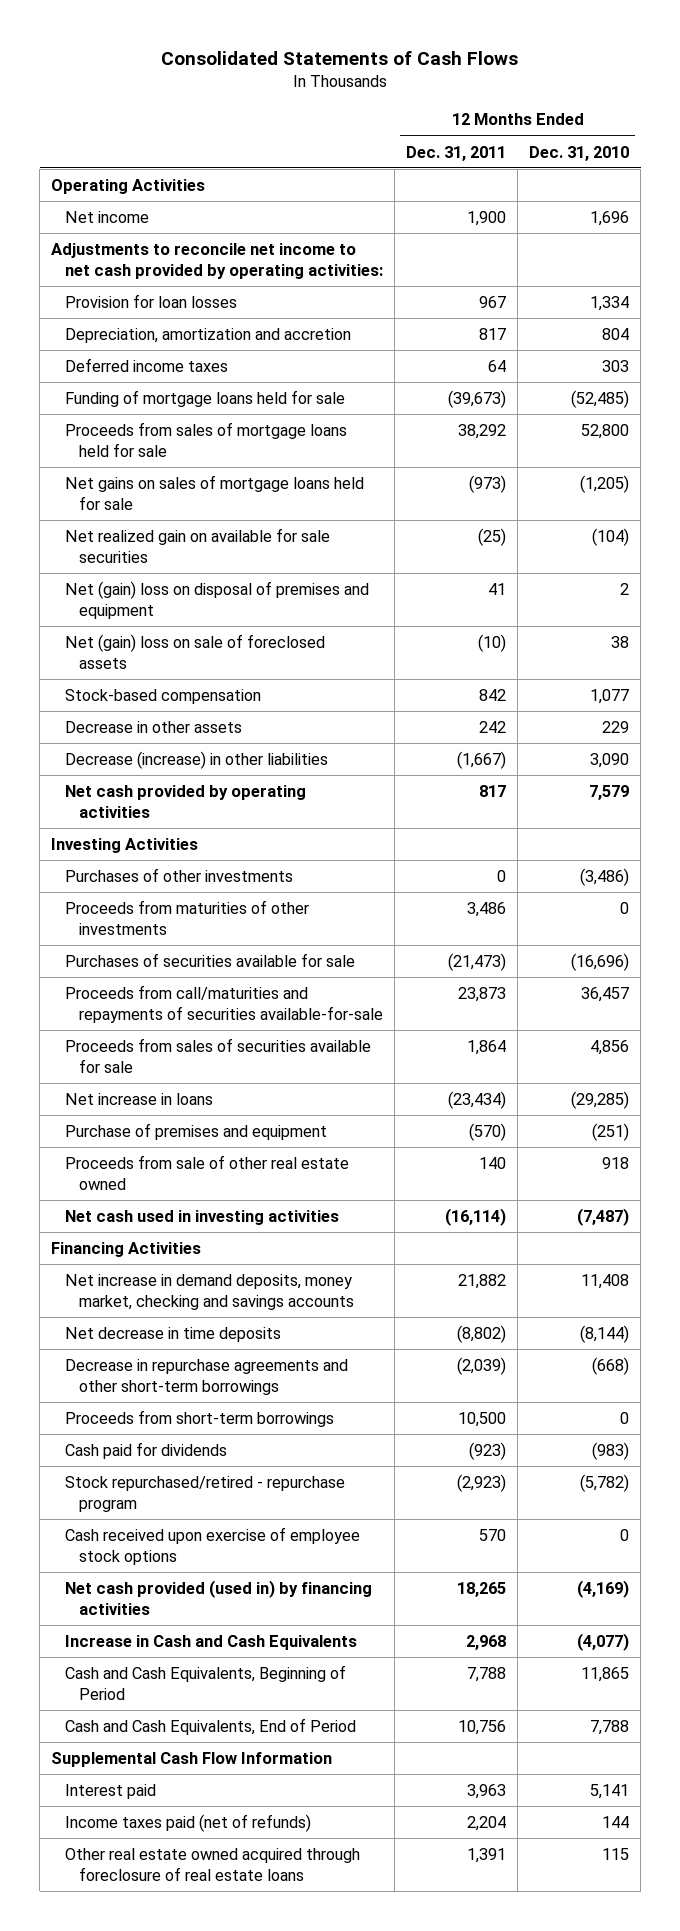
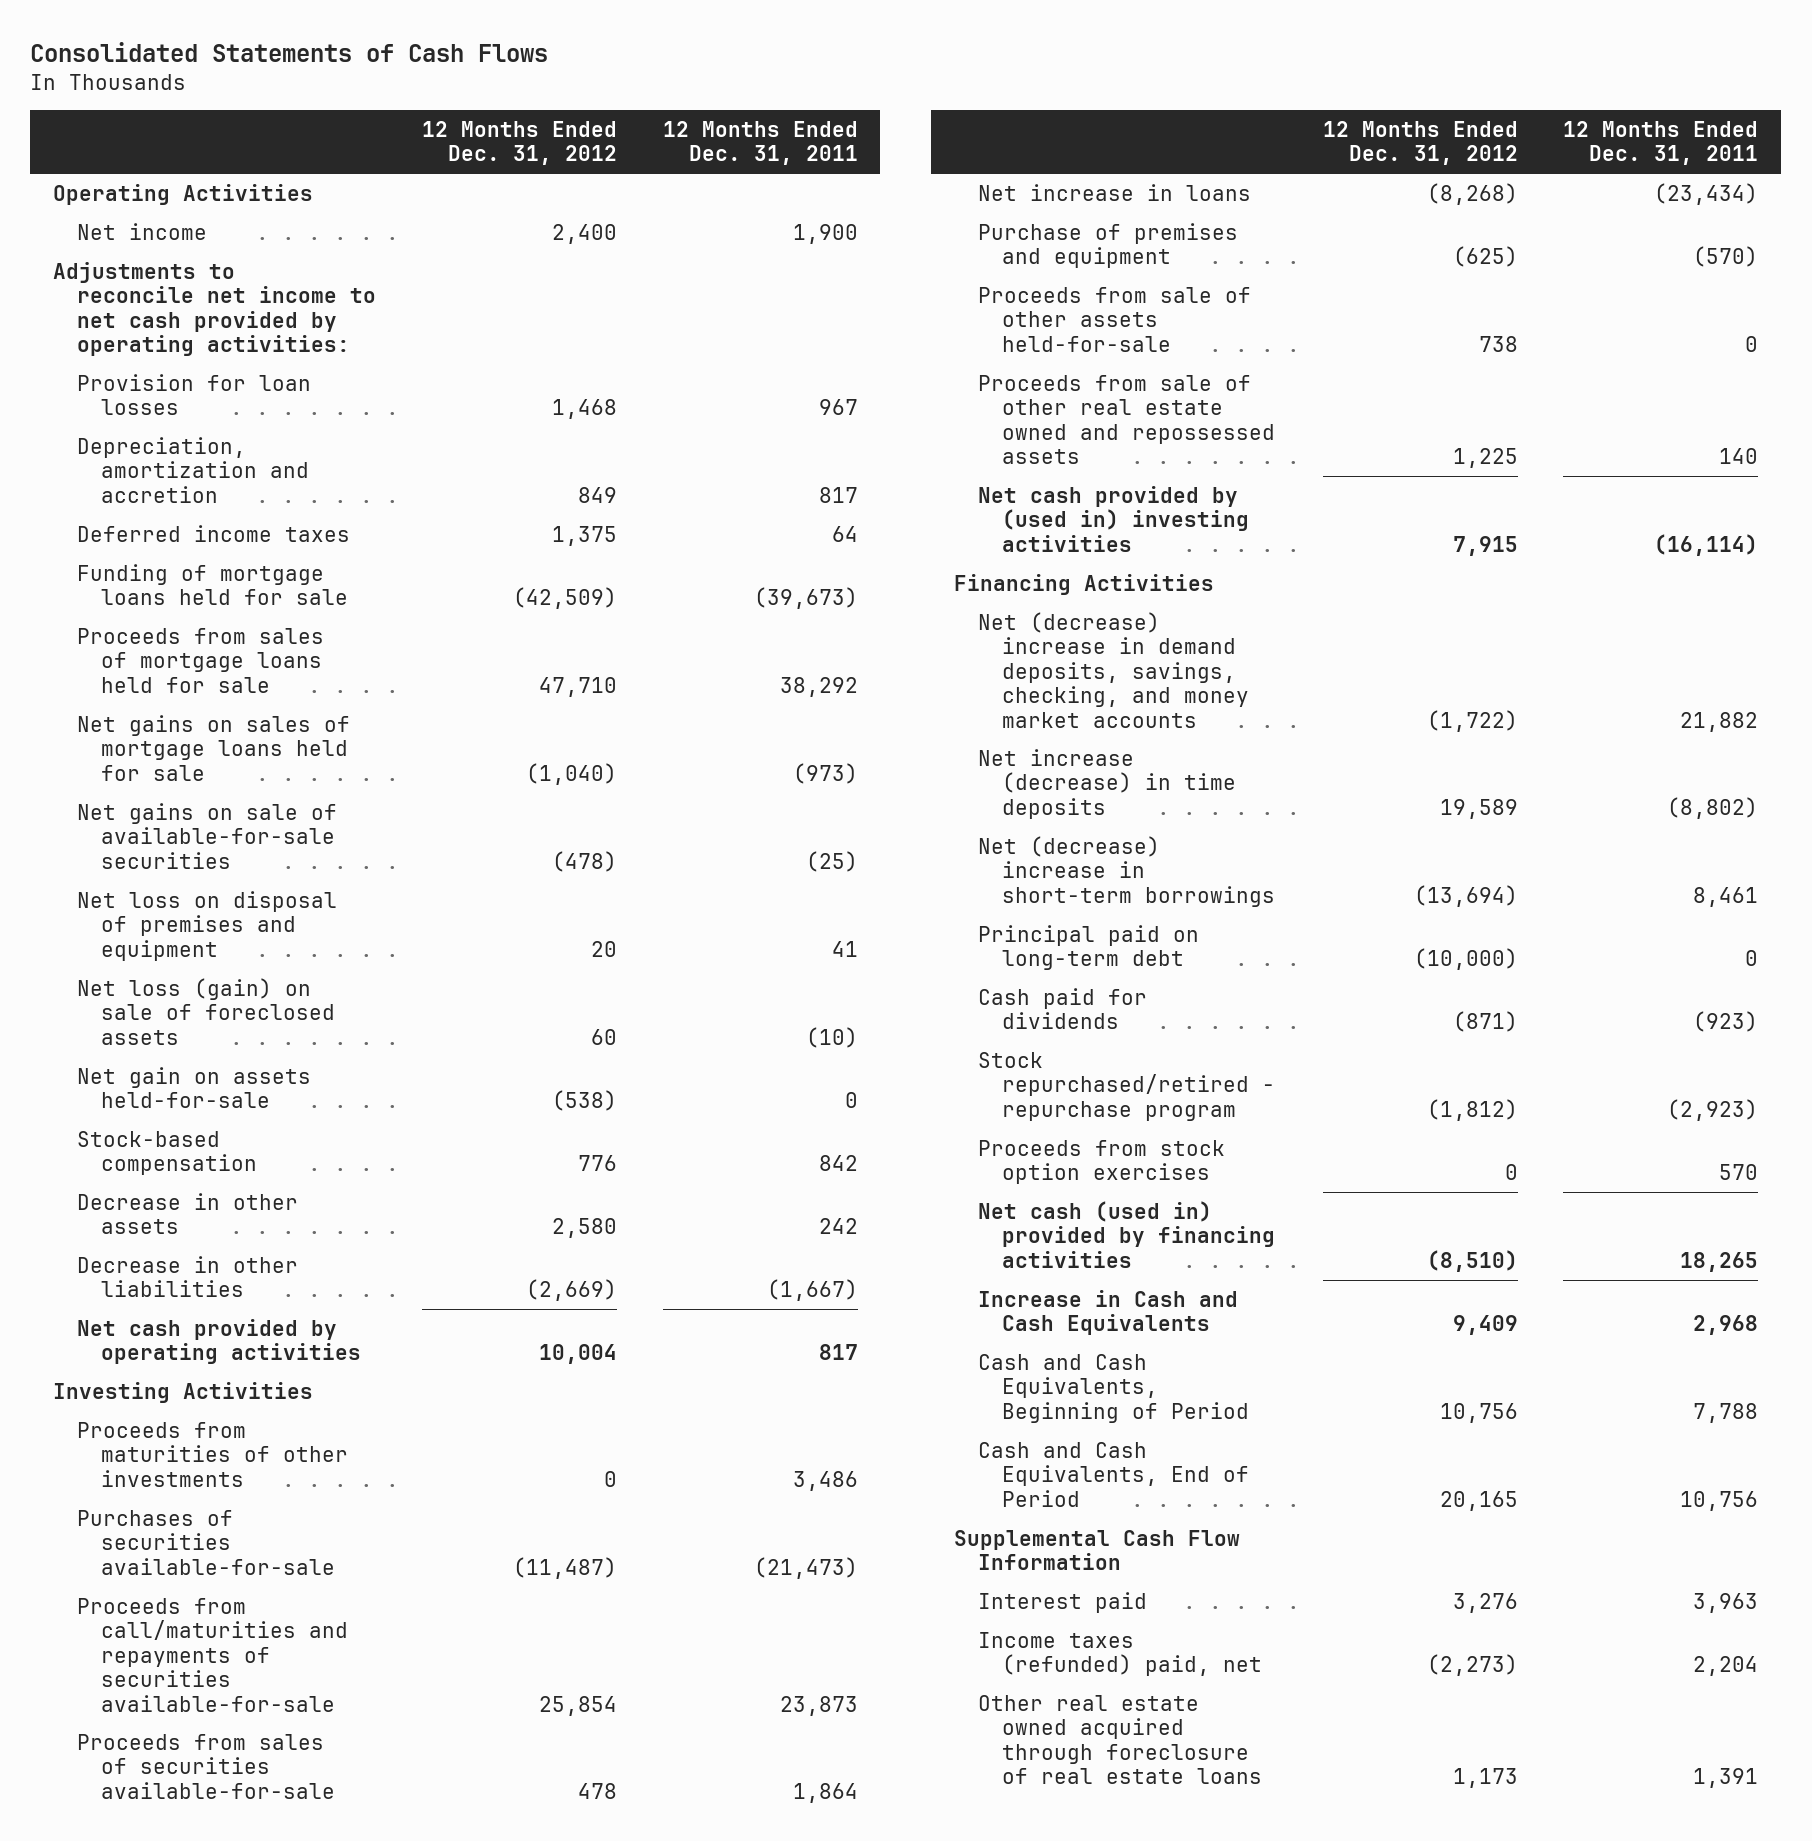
- | 12 Months Ended Dec. 31, 2011 | 12 Months Ended Dec. 31, 2010
+ | 12 Months Ended Dec. 31, 2012 | 12 Months Ended Dec. 31, 2011
- Net realized gain on available for sale securities | (25) | (104)
- Net (gain) loss on disposal of premises and equipment | 41 | 2
- Net (gain) loss on sale of foreclosed assets | (10) | 38
+ Net gains on sale of available-for-sale securities | (478) | (25)
+ Net loss on disposal of premises and equipment | 20 | 41
+ Net loss (gain) on sale of foreclosed assets | 60 | (10)
+ Net gain on assets held-for-sale | (538) | 0
- Decrease (increase) in other liabilities | (1,667) | 3,090
+ Decrease in other liabilities | (2,669) | (1,667)
- Purchases of other investments | 0 | (3,486)
- Purchases of securities available for sale | (21,473) | (16,696)
+ Purchases of securities available-for-sale | (11,487) | (21,473)
- Proceeds from sales of securities available for sale | 1,864 | 4,856
+ Proceeds from sales of securities available-for-sale | 478 | 1,864
- Proceeds from sale of other real estate owned | 140 | 918
- Net cash used in investing activities | (16,114) | (7,487)
+ Proceeds from sale of other assets held-for-sale | 738 | 0
+ Proceeds from sale of other real estate owned and repossessed assets | 1,225 | 140
+ Net cash provided by (used in) investing activities | 7,915 | (16,114)
- Net increase in demand deposits, money market, checking and savings accounts | 21,882 | 11,408
- Net decrease in time deposits | (8,802) | (8,144)
- Decrease in repurchase agreements and other short-term borrowings | (2,039) | (668)
- Proceeds from short-term borrowings | 10,500 | 0
+ Net (decrease) increase in demand deposits, savings, checking, and money market accounts | (1,722) | 21,882
+ Net increase (decrease) in time deposits | 19,589 | (8,802)
+ Net (decrease) increase in short-term borrowings | (13,694) | 8,461
+ Principal paid on long-term debt | (10,000) | 0
- Cash received upon exercise of employee stock options | 570 | 0
- Net cash provided (used in) by financing activities | 18,265 | (4,169)
+ Proceeds from stock option exercises | 0 | 570
+ Net cash (used in) provided by financing activities | (8,510) | 18,265
- Income taxes paid (net of refunds) | 2,204 | 144
+ Income taxes (refunded) paid, net | (2,273) | 2,204

